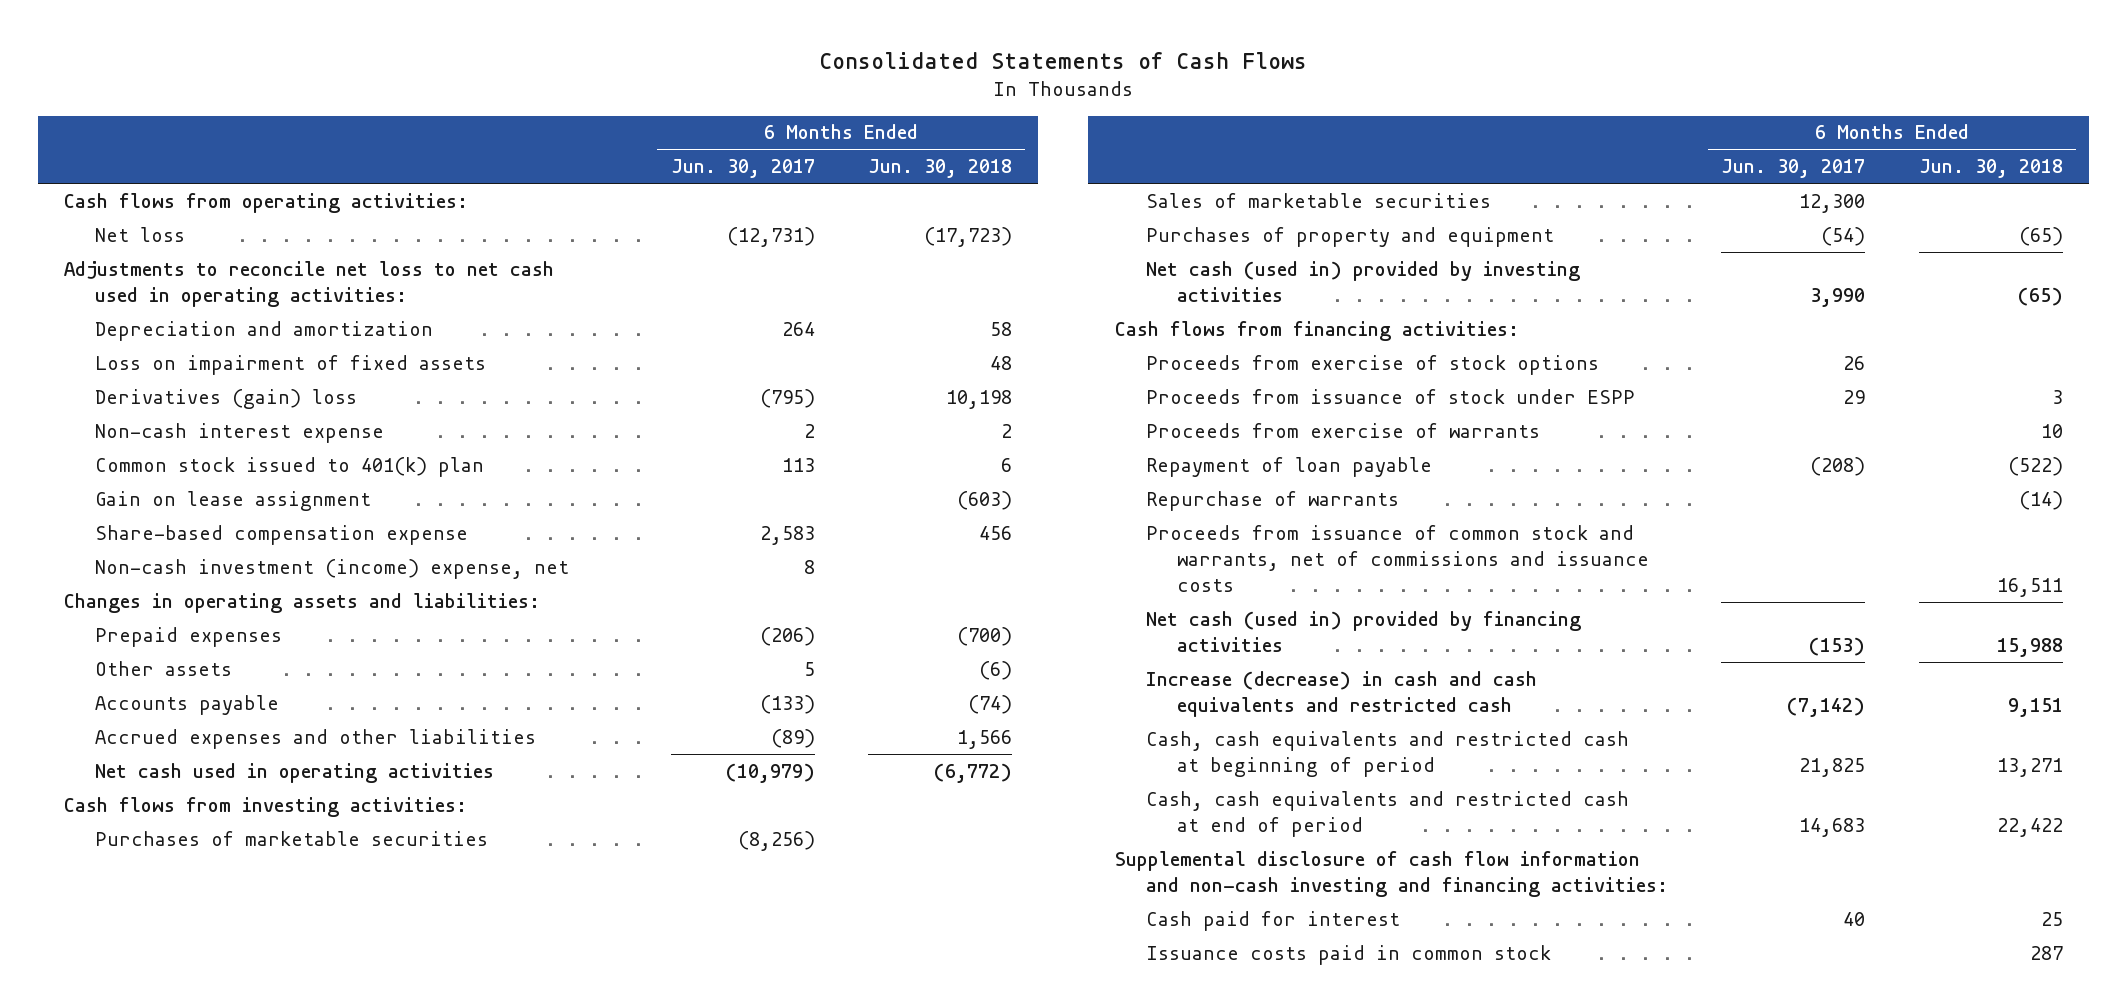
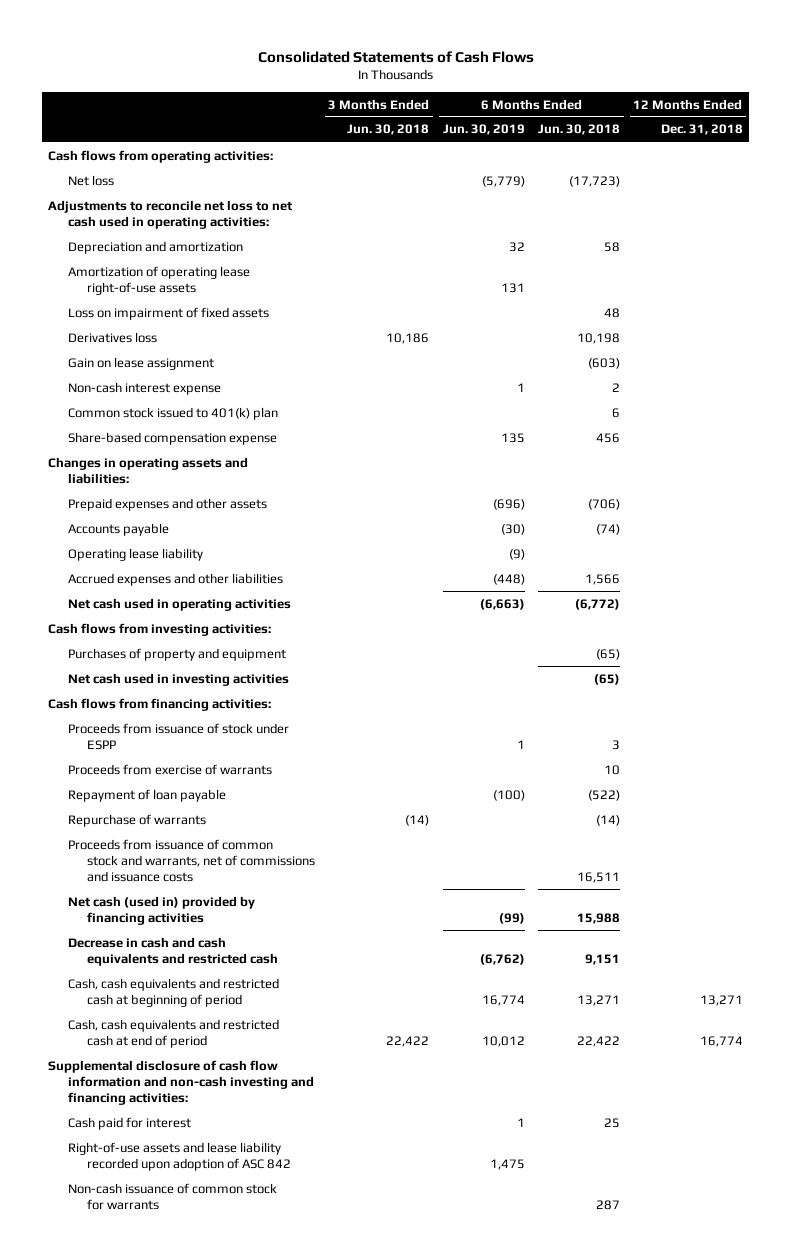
- | 6 Months Ended Jun. 30, 2017 | 6 Months Ended Jun. 30, 2018
+ | 3 Months Ended Jun. 30, 2018 | 6 Months Ended Jun. 30, 2019 | 6 Months Ended Jun. 30, 2018 | 12 Months Ended Dec. 31, 2018
+ Amortization of operating lease right-of-use assets | | 131 | |
- Derivatives (gain) loss | (795) | 10,198
+ Derivatives loss | 10,186 | | 10,198 |
moved up: Gain on lease assignment | | | (603) |
- Non-cash investment (income) expense, net | 8 |
- Prepaid expenses | (206) | (700)
- Other assets | 5 | (6)
+ Prepaid expenses and other assets | | (696) | (706) |
+ Operating lease liability | | (9) | |
- Purchases of marketable securities | (8,256) |
- Sales of marketable securities | 12,300 |
- Net cash (used in) provided by investing activities | 3,990 | (65)
+ Net cash used in investing activities | | | (65) |
- Proceeds from exercise of stock options | 26 |
- Increase (decrease) in cash and cash equivalents and restricted cash | (7,142) | 9,151
+ Decrease in cash and cash equivalents and restricted cash | | (6,762) | 9,151 |
- Issuance costs paid in common stock | | 287
+ Right-of-use assets and lease liability recorded upon adoption of ASC 842 | | 1,475 | |
+ Non-cash issuance of common stock for warrants | | | 287 |

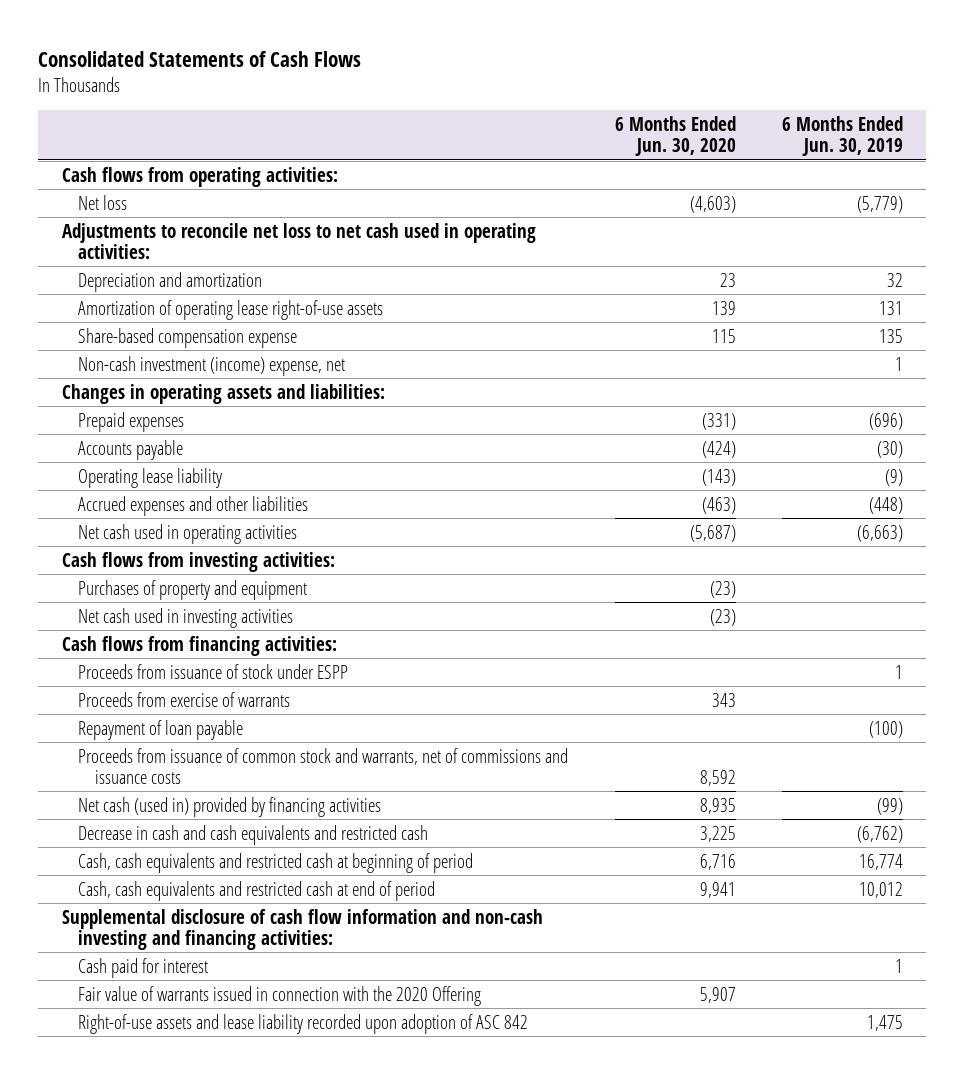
- | 3 Months Ended Jun. 30, 2018 | 6 Months Ended Jun. 30, 2019 | 6 Months Ended Jun. 30, 2018 | 12 Months Ended Dec. 31, 2018
+ | 6 Months Ended Jun. 30, 2020 | 6 Months Ended Jun. 30, 2019
- Loss on impairment of fixed assets | | | 48 |
- Derivatives loss | 10,186 | | 10,198 |
- Gain on lease assignment | | | (603) |
- Non-cash interest expense | | 1 | 2 |
- Common stock issued to 401(k) plan | | | 6 |
+ Non-cash investment (income) expense, net | | 1
- Prepaid expenses and other assets | | (696) | (706) |
+ Prepaid expenses | (331) | (696)
- Repurchase of warrants | (14) | | (14) |
+ Fair value of warrants issued in connection with the 2020 Offering | 5,907 |
- Non-cash issuance of common stock for warrants | | | 287 |

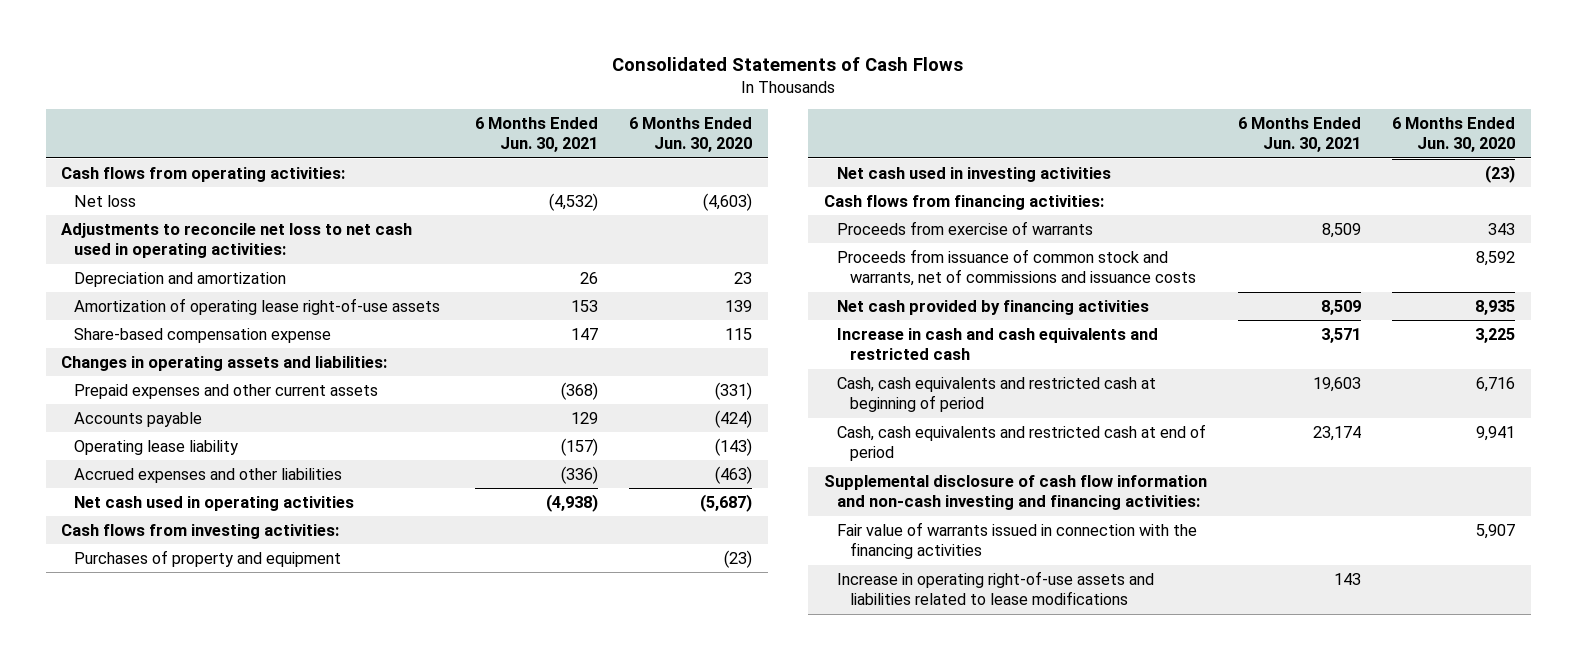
- | 6 Months Ended Jun. 30, 2020 | 6 Months Ended Jun. 30, 2019
+ | 6 Months Ended Jun. 30, 2021 | 6 Months Ended Jun. 30, 2020
- Non-cash investment (income) expense, net | | 1
- Prepaid expenses | (331) | (696)
+ Prepaid expenses and other current assets | (368) | (331)
- Proceeds from issuance of stock under ESPP | | 1
- Repayment of loan payable | | (100)
- Net cash (used in) provided by financing activities | 8,935 | (99)
- Decrease in cash and cash equivalents and restricted cash | 3,225 | (6,762)
+ Net cash provided by financing activities | 8,509 | 8,935
+ Increase in cash and cash equivalents and restricted cash | 3,571 | 3,225
- Cash paid for interest | | 1
- Fair value of warrants issued in connection with the 2020 Offering | 5,907 |
- Right-of-use assets and lease liability recorded upon adoption of ASC 842 | | 1,475
+ Fair value of warrants issued in connection with the financing activities | | 5,907
+ Increase in operating right-of-use assets and liabilities related to lease modifications | 143 |

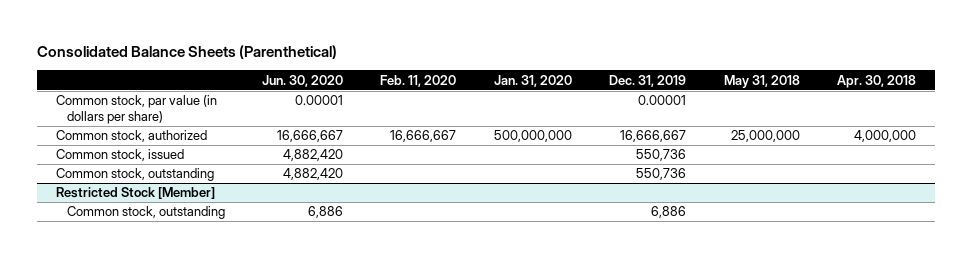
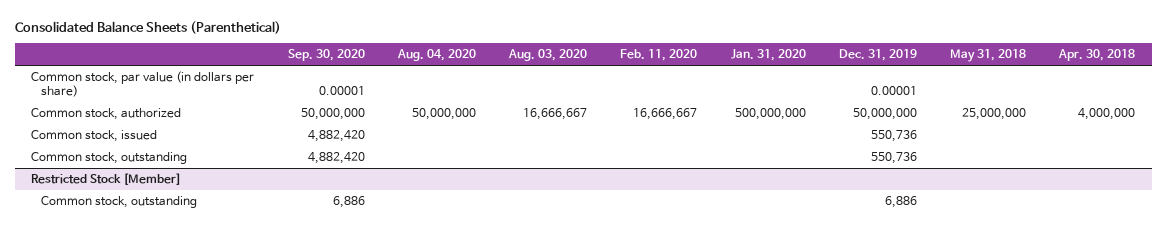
- | Jun. 30, 2020 | Feb. 11, 2020 | Jan. 31, 2020 | Dec. 31, 2019 | May 31, 2018 | Apr. 30, 2018
+ | Sep. 30, 2020 | Aug. 04, 2020 | Aug. 03, 2020 | Feb. 11, 2020 | Jan. 31, 2020 | Dec. 31, 2019 | May 31, 2018 | Apr. 30, 2018
- Common stock, authorized | 16,666,667 | 16,666,667 | 500,000,000 | 16,666,667 | 25,000,000 | 4,000,000
+ Common stock, authorized | 50,000,000 | 50,000,000 | 16,666,667 | 16,666,667 | 500,000,000 | 50,000,000 | 25,000,000 | 4,000,000

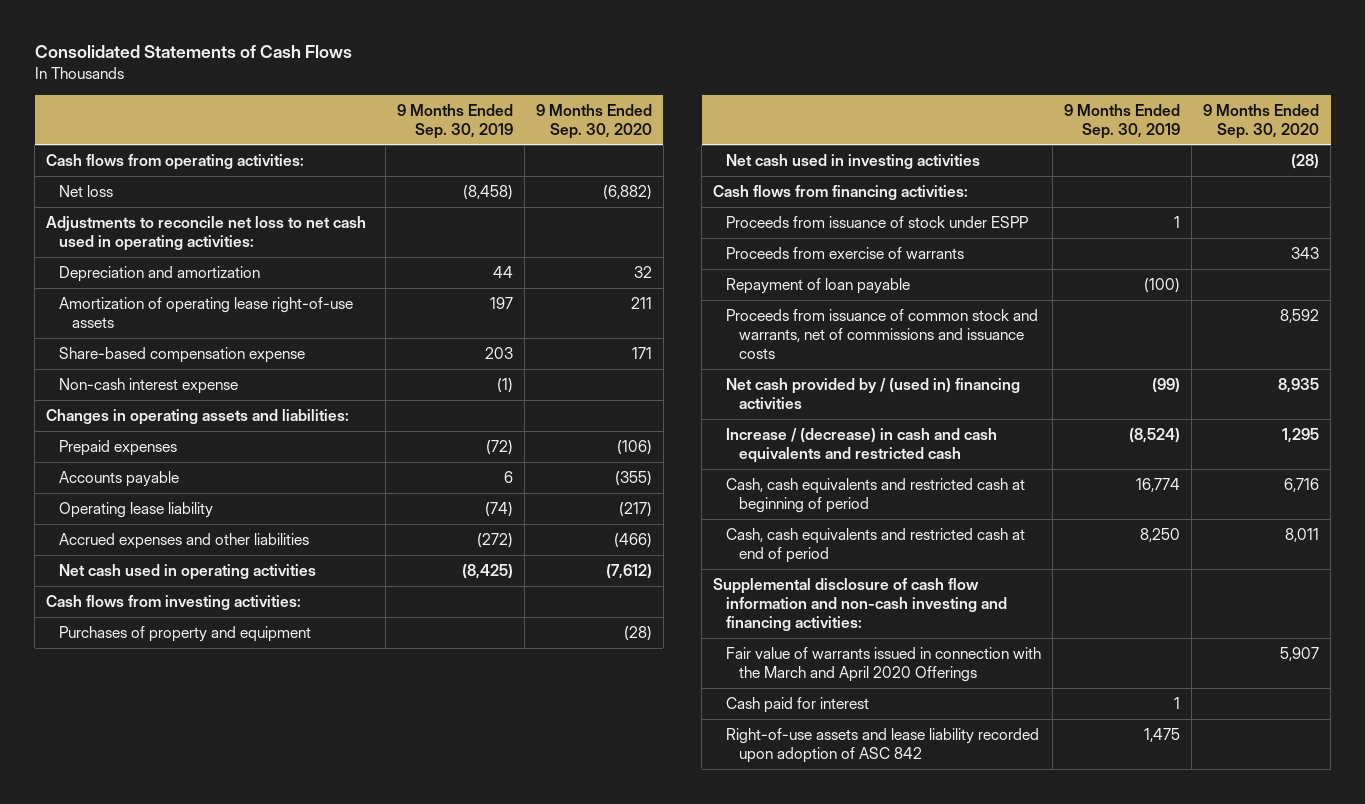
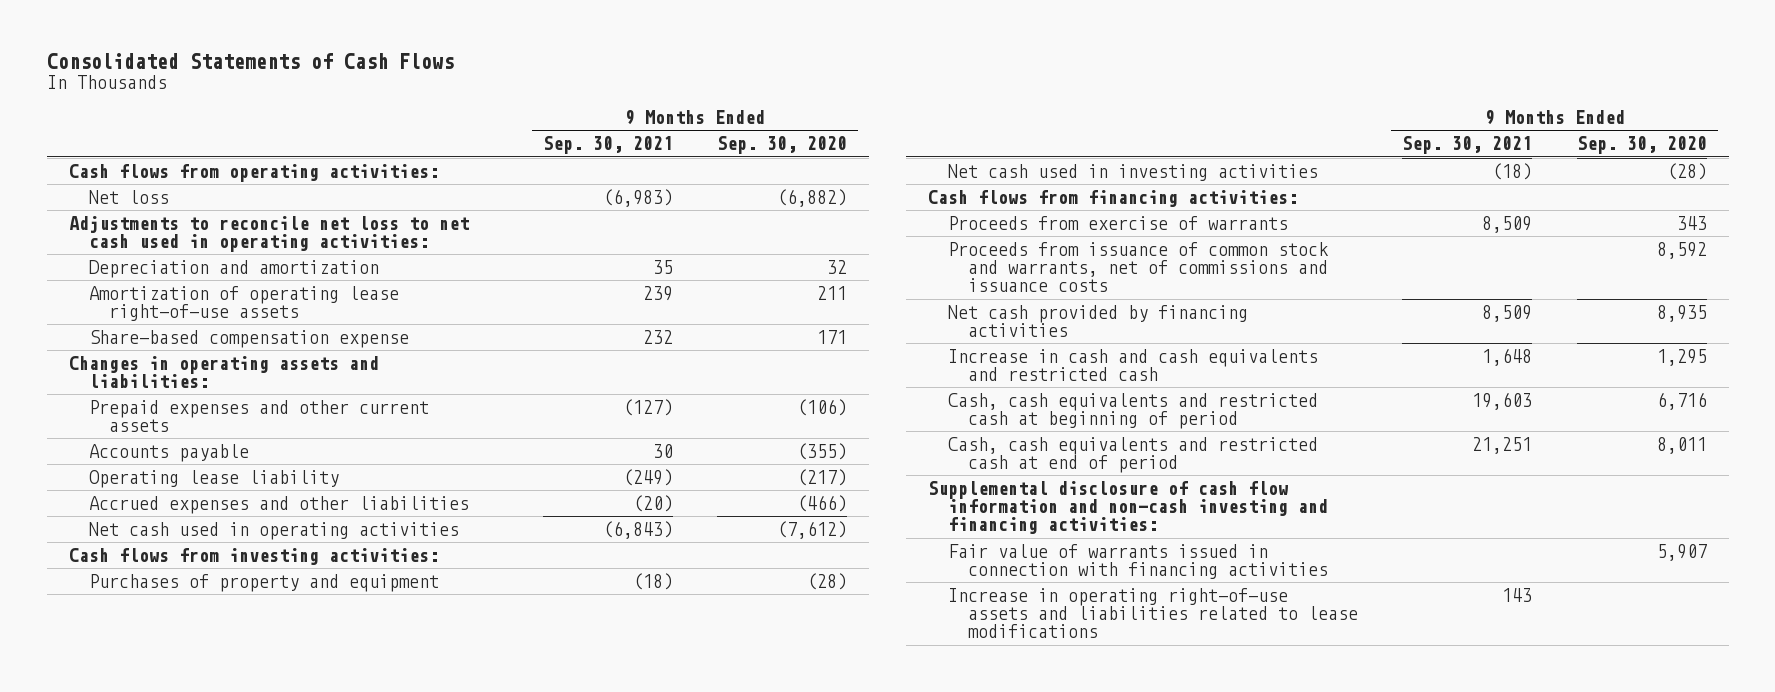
- | 9 Months Ended Sep. 30, 2019 | 9 Months Ended Sep. 30, 2020
+ | 9 Months Ended Sep. 30, 2021 | 9 Months Ended Sep. 30, 2020
- Non-cash interest expense | (1) |
- Prepaid expenses | (72) | (106)
+ Prepaid expenses and other current assets | (127) | (106)
- Proceeds from issuance of stock under ESPP | 1 |
- Repayment of loan payable | (100) |
- Net cash provided by / (used in) financing activities | (99) | 8,935
- Increase / (decrease) in cash and cash equivalents and restricted cash | (8,524) | 1,295
+ Net cash provided by financing activities | 8,509 | 8,935
+ Increase in cash and cash equivalents and restricted cash | 1,648 | 1,295
- Fair value of warrants issued in connection with the March and April 2020 Offerings | | 5,907
- Cash paid for interest | 1 |
- Right-of-use assets and lease liability recorded upon adoption of ASC 842 | 1,475 |
+ Fair value of warrants issued in connection with financing activities | | 5,907
+ Increase in operating right-of-use assets and liabilities related to lease modifications | 143 |

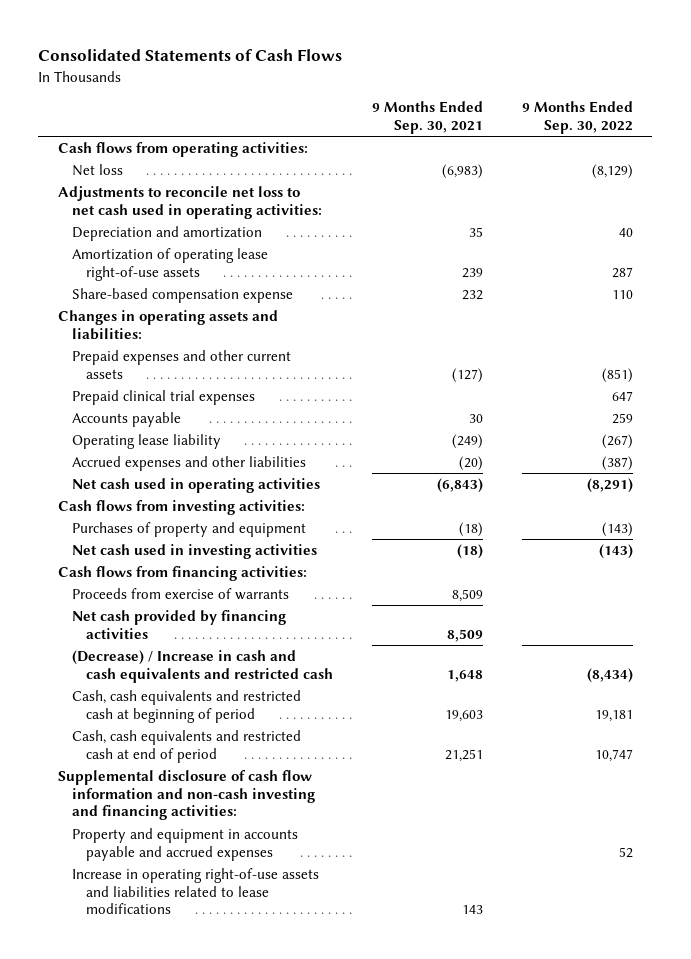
- | 9 Months Ended Sep. 30, 2021 | 9 Months Ended Sep. 30, 2020
+ | 9 Months Ended Sep. 30, 2021 | 9 Months Ended Sep. 30, 2022
+ Prepaid clinical trial expenses | | 647
- Proceeds from issuance of common stock and warrants, net of commissions and issuance costs | | 8,592
- Increase in cash and cash equivalents and restricted cash | 1,648 | 1,295
+ (Decrease) / Increase in cash and cash equivalents and restricted cash | 1,648 | (8,434)
- Fair value of warrants issued in connection with financing activities | | 5,907
+ Property and equipment in accounts payable and accrued expenses | | 52

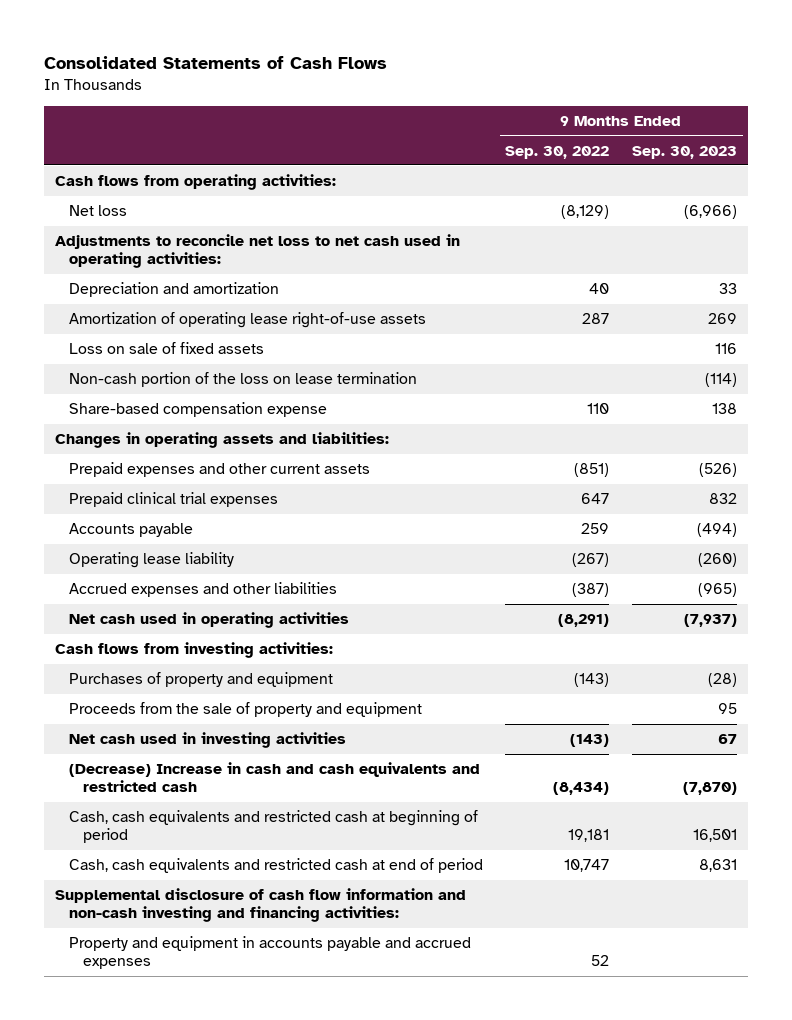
- | 9 Months Ended Sep. 30, 2021 | 9 Months Ended Sep. 30, 2022
+ | 9 Months Ended Sep. 30, 2022 | 9 Months Ended Sep. 30, 2023
+ Loss on sale of fixed assets | | 116
+ Non-cash portion of the loss on lease termination | | (114)
+ Proceeds from the sale of property and equipment | | 95
- Cash flows from financing activities:
- Proceeds from exercise of warrants | 8,509 |
- Net cash provided by financing activities | 8,509 |
- (Decrease) / Increase in cash and cash equivalents and restricted cash | 1,648 | (8,434)
+ (Decrease) Increase in cash and cash equivalents and restricted cash | (8,434) | (7,870)
- Increase in operating right-of-use assets and liabilities related to lease modifications | 143 |

